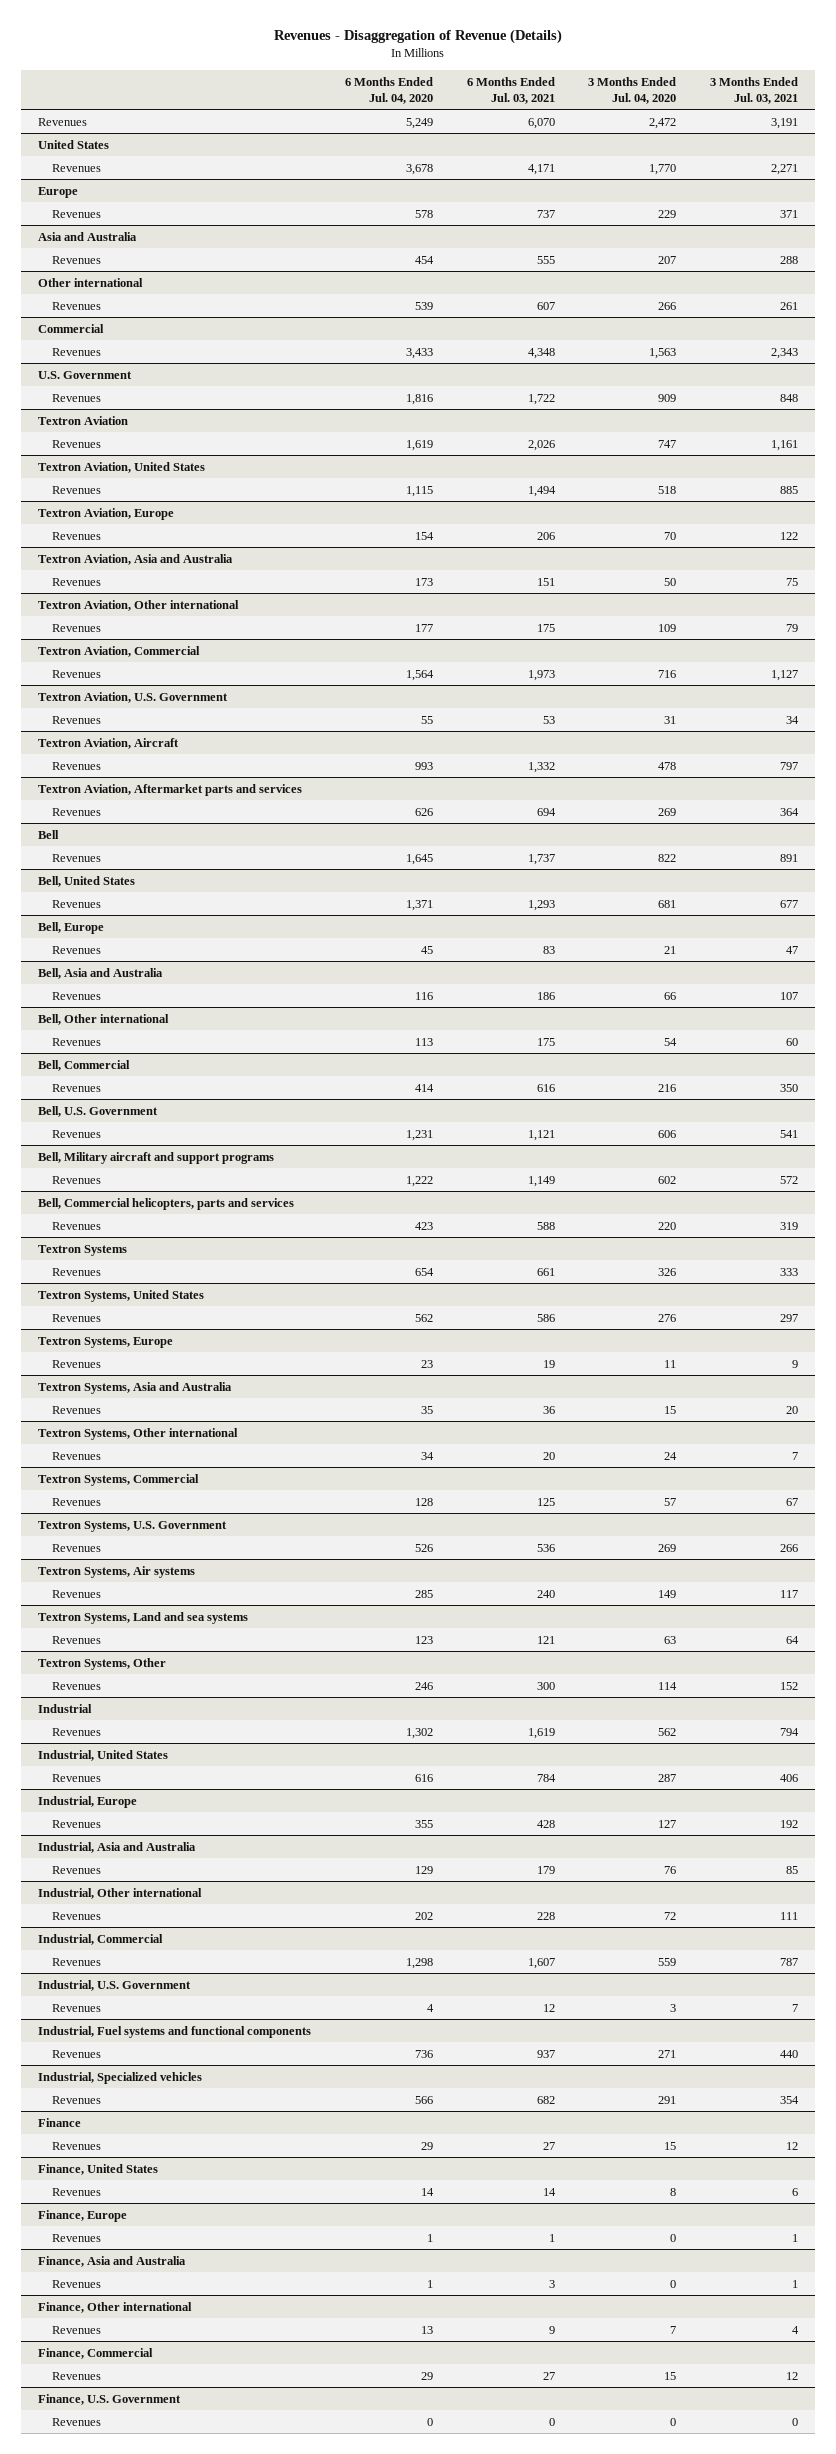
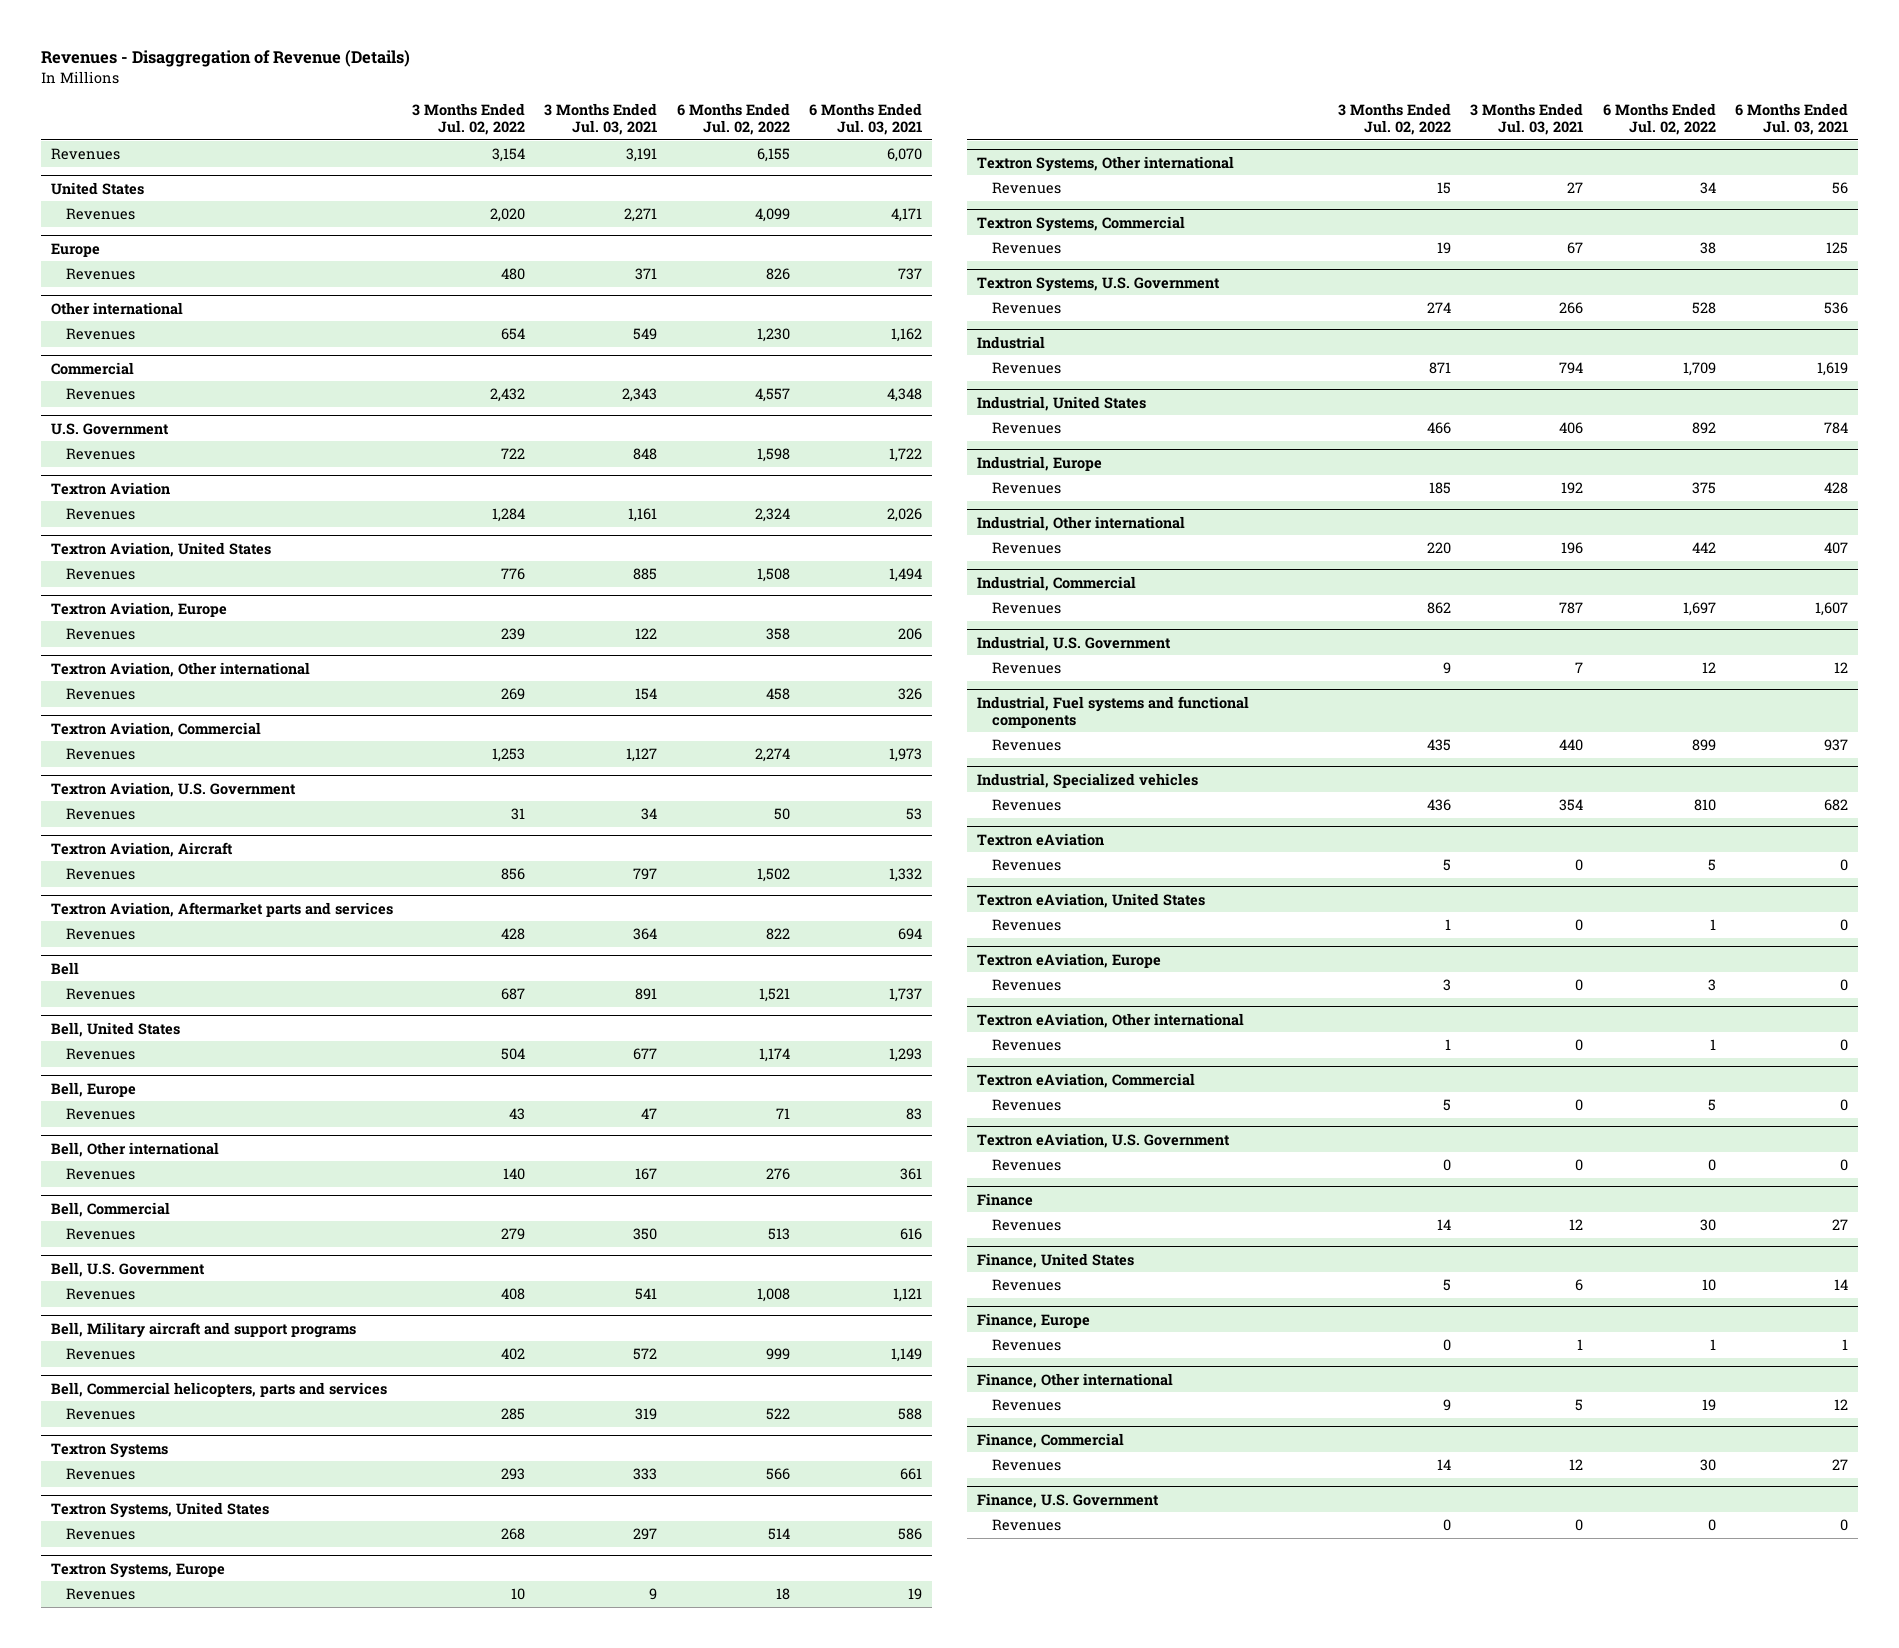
- | 6 Months Ended Jul. 04, 2020 | 6 Months Ended Jul. 03, 2021 | 3 Months Ended Jul. 04, 2020 | 3 Months Ended Jul. 03, 2021
+ | 3 Months Ended Jul. 02, 2022 | 3 Months Ended Jul. 03, 2021 | 6 Months Ended Jul. 02, 2022 | 6 Months Ended Jul. 03, 2021
- Asia and Australia
- Revenues | 454 | 555 | 207 | 288
@ Other international
- Revenues | 539 | 607 | 266 | 261
+ Revenues | 654 | 549 | 1,230 | 1,162
- Textron Aviation, Asia and Australia
- Revenues | 173 | 151 | 50 | 75
@ Textron Aviation, Other international
- Revenues | 177 | 175 | 109 | 79
+ Revenues | 269 | 154 | 458 | 326
- Bell, Asia and Australia
- Revenues | 116 | 186 | 66 | 107
@ Bell, Other international
- Revenues | 113 | 175 | 54 | 60
+ Revenues | 140 | 167 | 276 | 361
- Textron Systems, Asia and Australia
- Revenues | 35 | 36 | 15 | 20
@ Textron Systems, Other international
- Revenues | 34 | 20 | 24 | 7
+ Revenues | 15 | 27 | 34 | 56
- Textron Systems, Air systems
- Revenues | 285 | 240 | 149 | 117
- Textron Systems, Land and sea systems
- Revenues | 123 | 121 | 63 | 64
- Textron Systems, Other
- Revenues | 246 | 300 | 114 | 152
- Industrial, Asia and Australia
- Revenues | 129 | 179 | 76 | 85
@ Industrial, Other international
- Revenues | 202 | 228 | 72 | 111
+ Revenues | 220 | 196 | 442 | 407
+ Textron eAviation
+ Revenues | 5 | 0 | 5 | 0
+ Textron eAviation, United States
+ Revenues | 1 | 0 | 1 | 0
+ Textron eAviation, Europe
+ Revenues | 3 | 0 | 3 | 0
+ Textron eAviation, Other international
+ Revenues | 1 | 0 | 1 | 0
+ Textron eAviation, Commercial
+ Revenues | 5 | 0 | 5 | 0
+ Textron eAviation, U.S. Government
+ Revenues | 0 | 0 | 0 | 0
- Finance, Asia and Australia
- Revenues | 1 | 3 | 0 | 1
@ Finance, Other international
- Revenues | 13 | 9 | 7 | 4
+ Revenues | 9 | 5 | 19 | 12

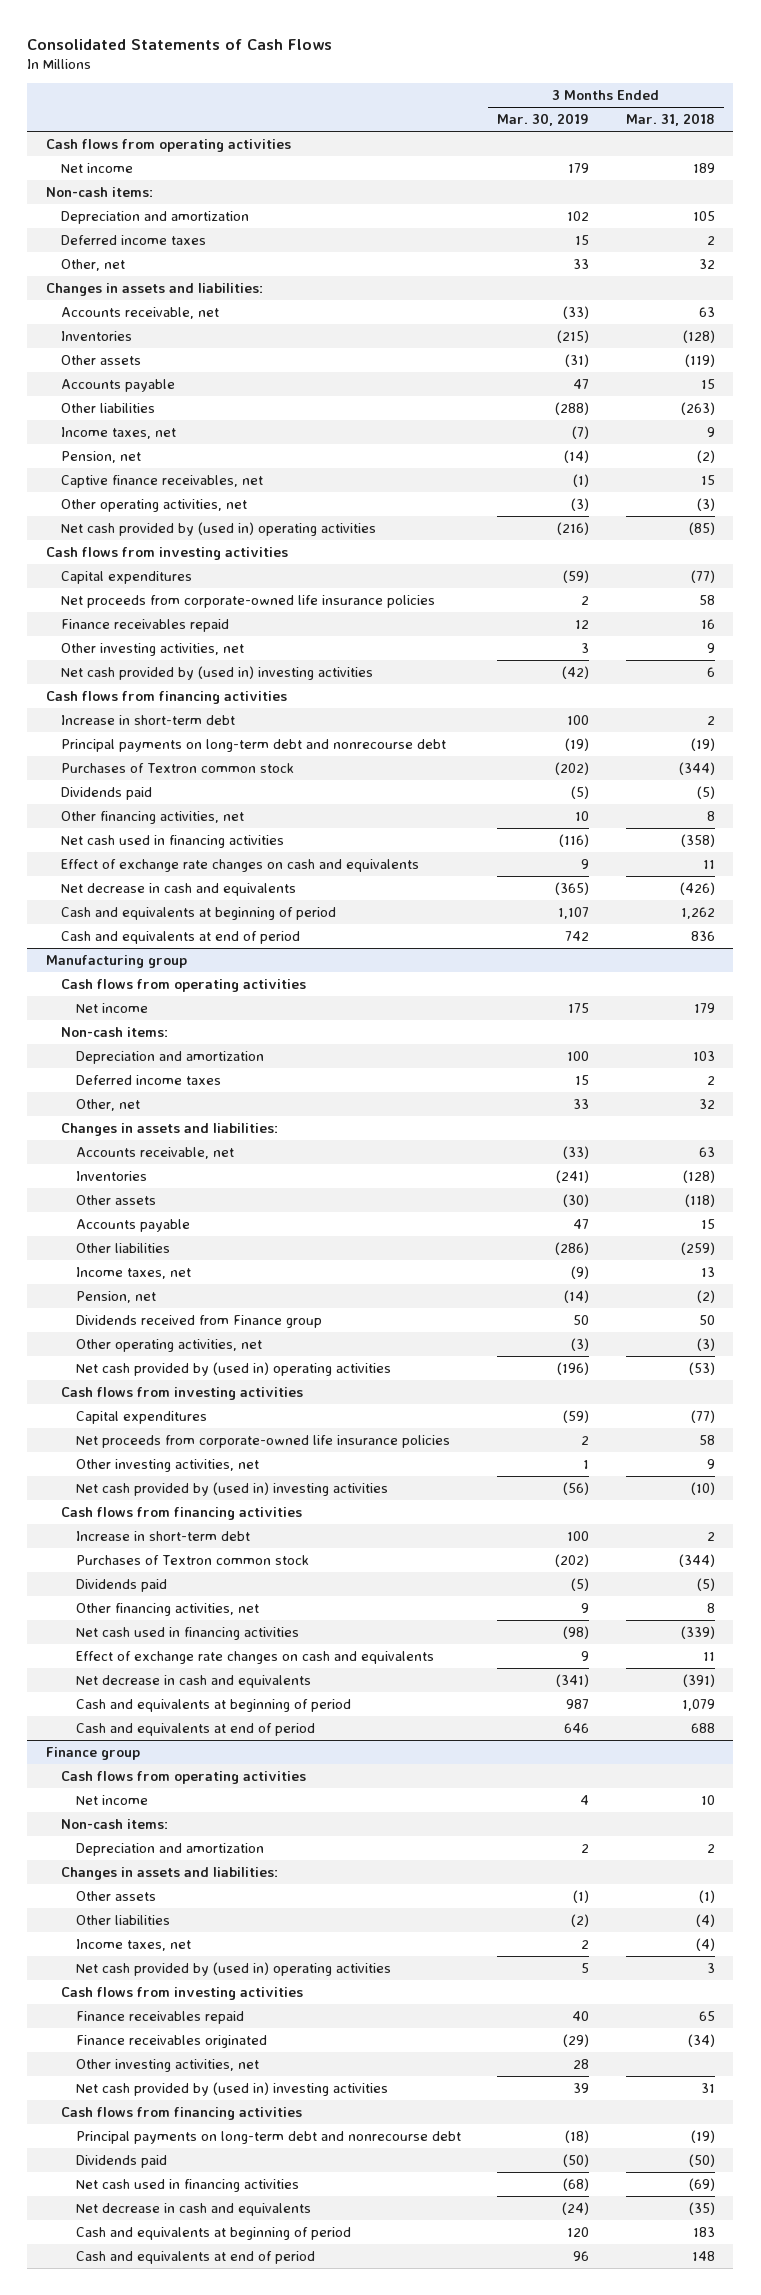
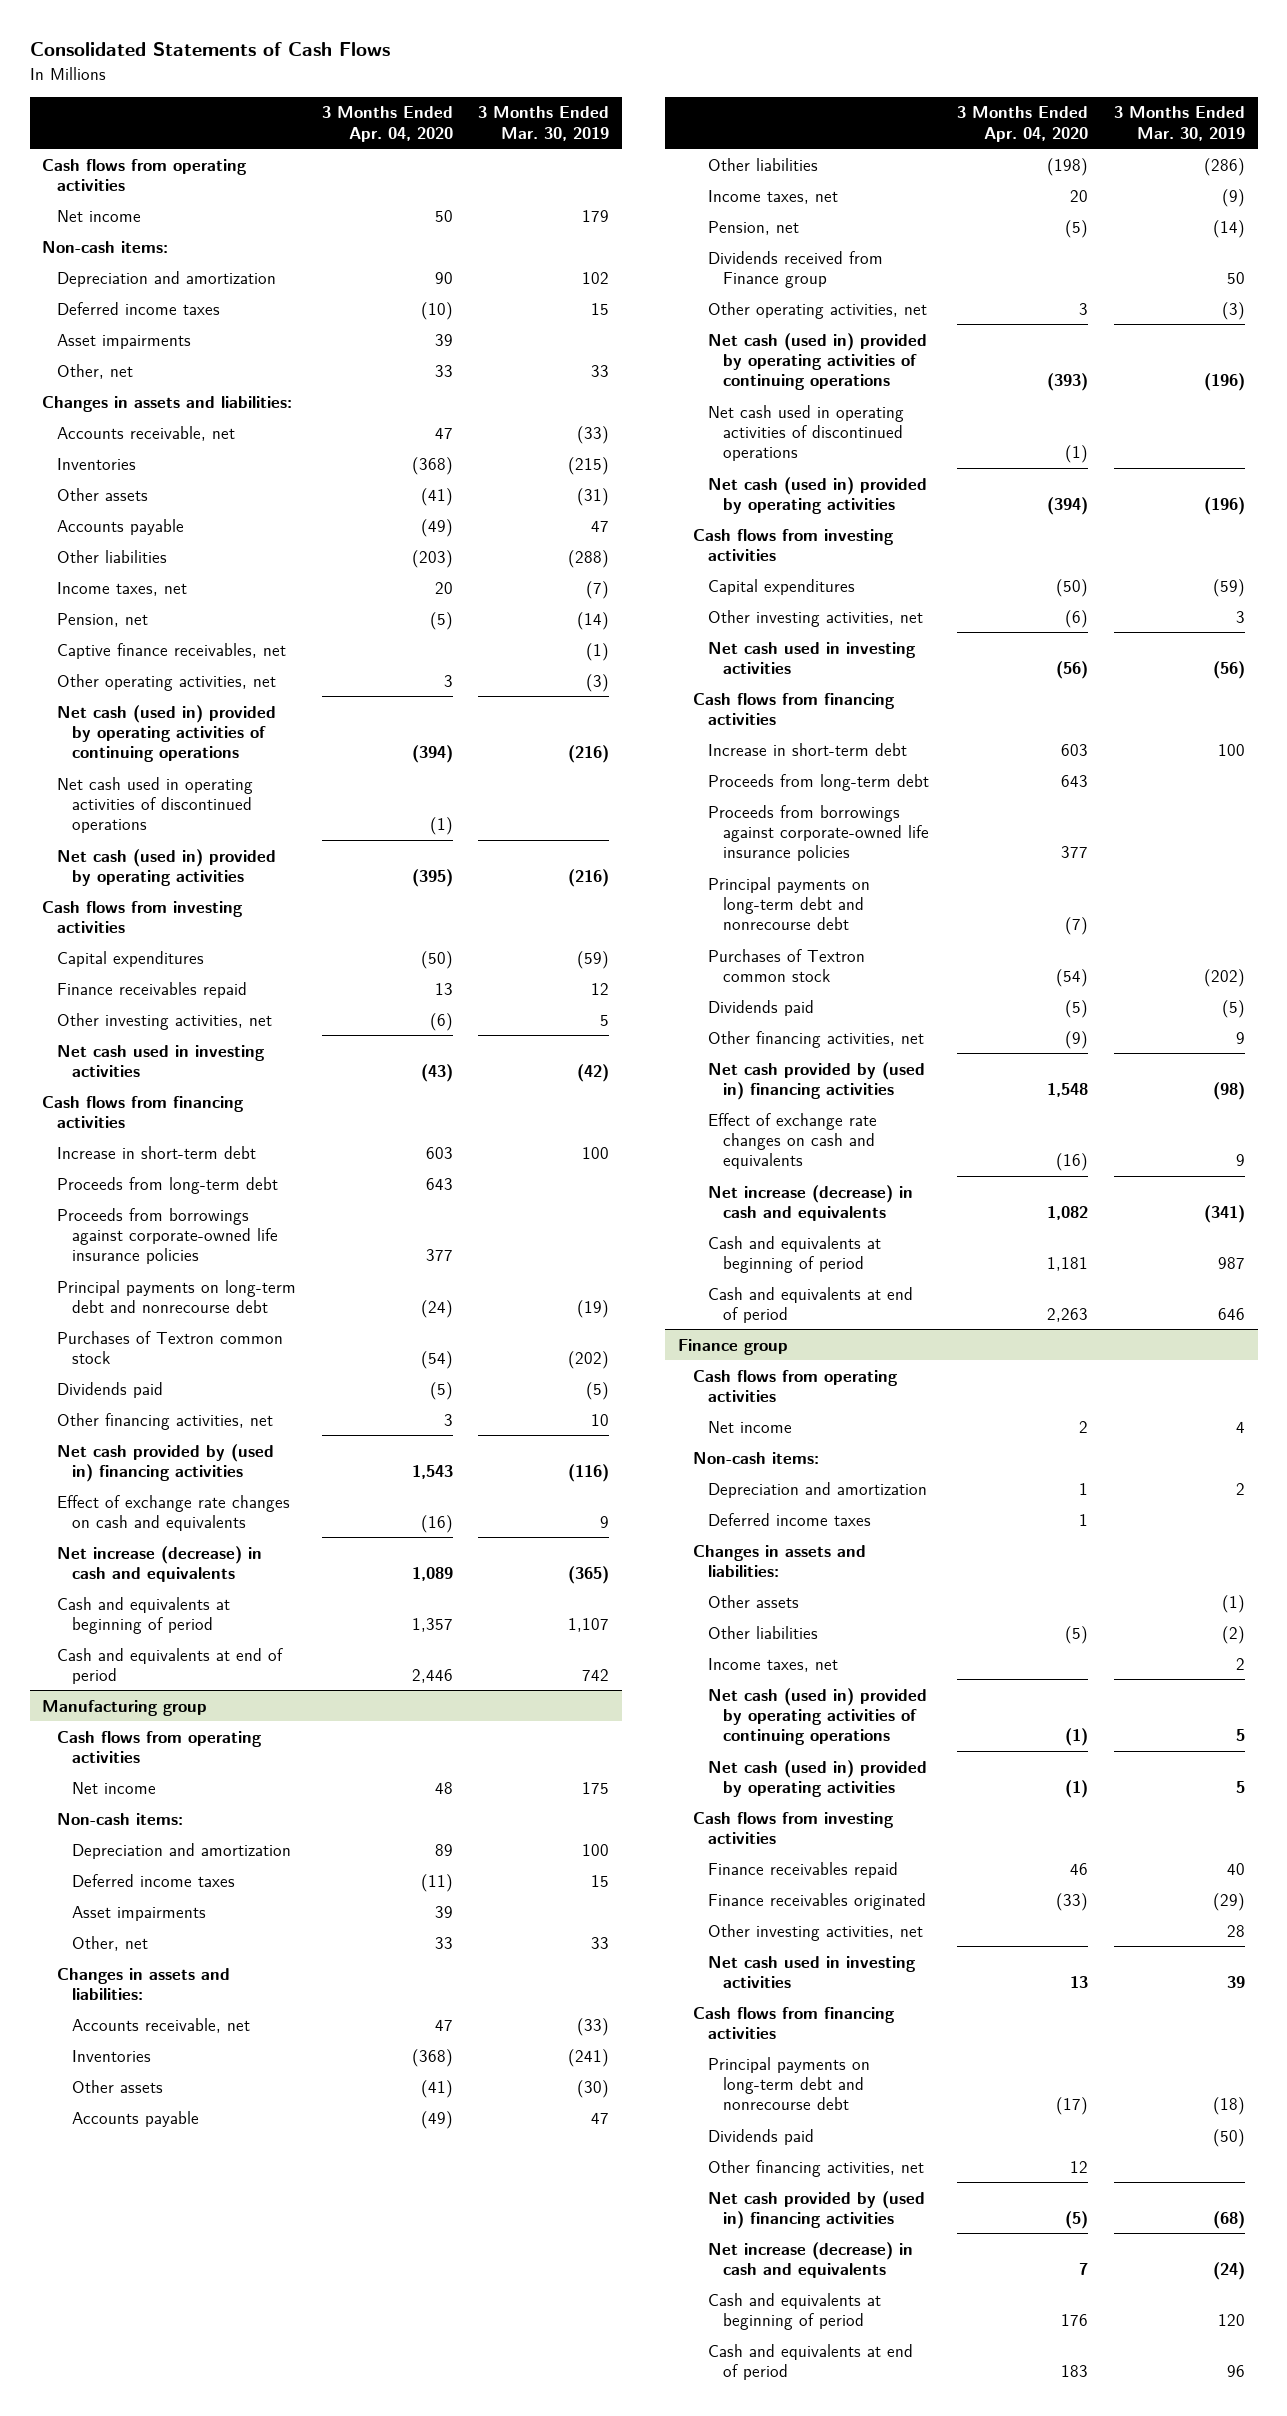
- | 3 Months Ended Mar. 30, 2019 | 3 Months Ended Mar. 31, 2018
+ | 3 Months Ended Apr. 04, 2020 | 3 Months Ended Mar. 30, 2019
+ Asset impairments | 39 |
- Net cash provided by (used in) operating activities | (216) | (85)
+ Net cash (used in) provided by operating activities of continuing operations | (394) | (216)
+ Net cash used in operating activities of discontinued operations | (1) |
+ Net cash (used in) provided by operating activities | (395) | (216)
- Net proceeds from corporate-owned life insurance policies | 2 | 58
- Other investing activities, net | 3 | 9
- Net cash provided by (used in) investing activities | (42) | 6
+ Other investing activities, net | (6) | 5
+ Net cash used in investing activities | (43) | (42)
+ Proceeds from long-term debt | 643 |
+ Proceeds from borrowings against corporate-owned life insurance policies | 377 |
- Net cash used in financing activities | (116) | (358)
+ Net cash provided by (used in) financing activities | 1,543 | (116)
- Net decrease in cash and equivalents | (365) | (426)
+ Net increase (decrease) in cash and equivalents | 1,089 | (365)
@ Manufacturing group
+ Asset impairments | 39 |
- Net cash provided by (used in) operating activities | (196) | (53)
+ Net cash (used in) provided by operating activities of continuing operations | (393) | (196)
+ Net cash used in operating activities of discontinued operations | (1) |
+ Net cash (used in) provided by operating activities | (394) | (196)
- Net proceeds from corporate-owned life insurance policies | 2 | 58
- Other investing activities, net | 1 | 9
- Net cash provided by (used in) investing activities | (56) | (10)
+ Other investing activities, net | (6) | 3
+ Net cash used in investing activities | (56) | (56)
+ Proceeds from long-term debt | 643 |
+ Proceeds from borrowings against corporate-owned life insurance policies | 377 |
+ Principal payments on long-term debt and nonrecourse debt | (7) |
- Net cash used in financing activities | (98) | (339)
+ Net cash provided by (used in) financing activities | 1,548 | (98)
- Net decrease in cash and equivalents | (341) | (391)
+ Net increase (decrease) in cash and equivalents | 1,082 | (341)
@ Finance group
+ Deferred income taxes | 1 |
- Net cash provided by (used in) operating activities | 5 | 3
+ Net cash (used in) provided by operating activities of continuing operations | (1) | 5
+ Net cash (used in) provided by operating activities | (1) | 5
- Net cash provided by (used in) investing activities | 39 | 31
+ Net cash used in investing activities | 13 | 39
- Net cash used in financing activities | (68) | (69)
- Net decrease in cash and equivalents | (24) | (35)
+ Other financing activities, net | 12 |
+ Net cash provided by (used in) financing activities | (5) | (68)
+ Net increase (decrease) in cash and equivalents | 7 | (24)

